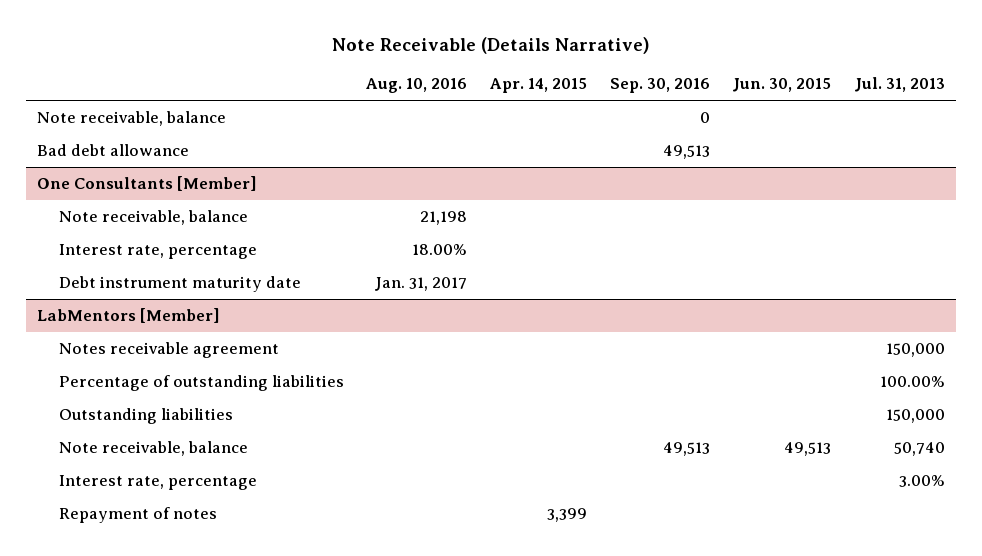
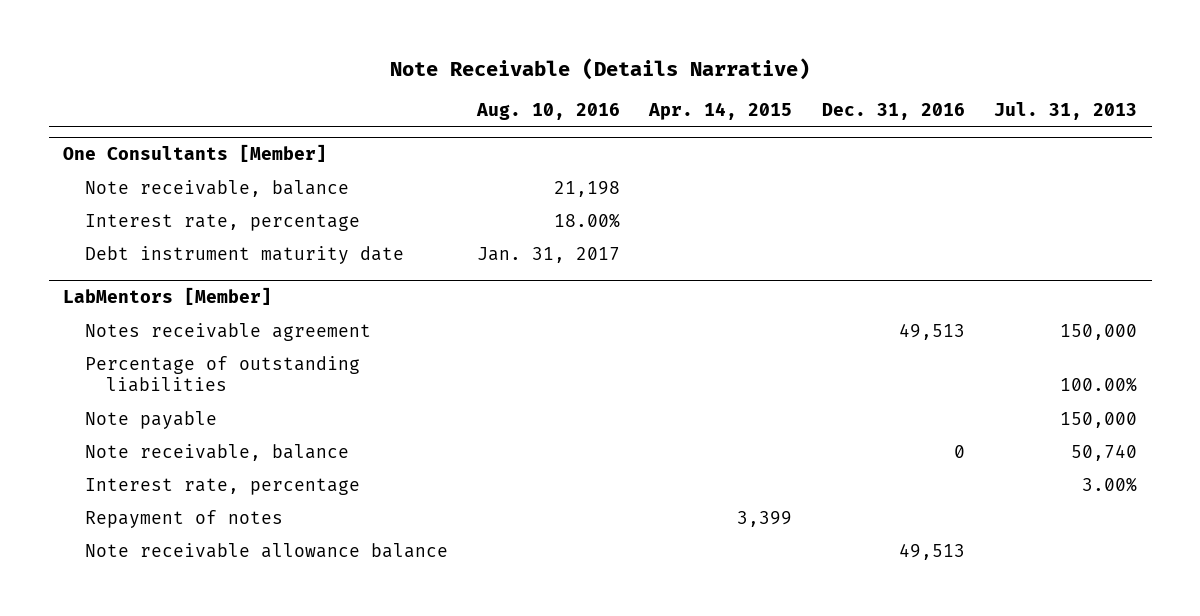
- | Aug. 10, 2016 | Apr. 14, 2015 | Sep. 30, 2016 | Jun. 30, 2015 | Jul. 31, 2013
+ | Aug. 10, 2016 | Apr. 14, 2015 | Dec. 31, 2016 | Jul. 31, 2013
- Note receivable, balance | | | 0 | |
- Bad debt allowance | | | 49,513 | |
@ LabMentors [Member]
- Outstanding liabilities | | | | | 150,000
+ Note payable | | | | 150,000
+ Note receivable allowance balance | | | 49,513 |

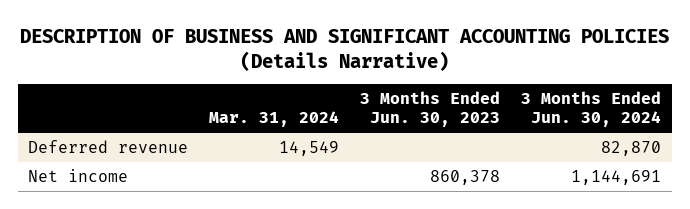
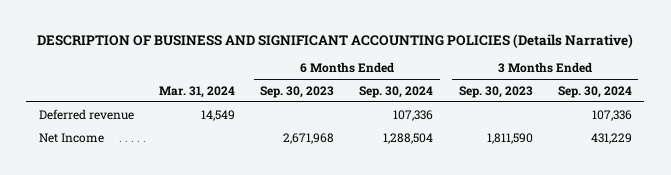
- | Mar. 31, 2024 | 3 Months Ended Jun. 30, 2023 | 3 Months Ended Jun. 30, 2024
+ | Mar. 31, 2024 | 6 Months Ended Sep. 30, 2023 | 6 Months Ended Sep. 30, 2024 | 3 Months Ended Sep. 30, 2023 | 3 Months Ended Sep. 30, 2024
- Net income | | 860,378 | 1,144,691
+ Net Income | | 2,671,968 | 1,288,504 | 1,811,590 | 431,229

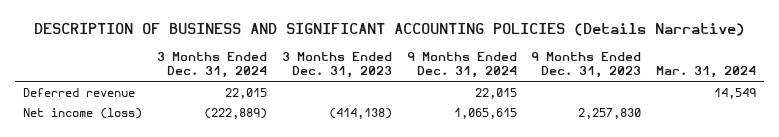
- | Mar. 31, 2024 | 6 Months Ended Sep. 30, 2023 | 6 Months Ended Sep. 30, 2024 | 3 Months Ended Sep. 30, 2023 | 3 Months Ended Sep. 30, 2024
+ | 3 Months Ended Dec. 31, 2024 | 3 Months Ended Dec. 31, 2023 | 9 Months Ended Dec. 31, 2024 | 9 Months Ended Dec. 31, 2023 | Mar. 31, 2024
- Net Income | | 2,671,968 | 1,288,504 | 1,811,590 | 431,229
+ Net income (loss) | (222,889) | (414,138) | 1,065,615 | 2,257,830 |

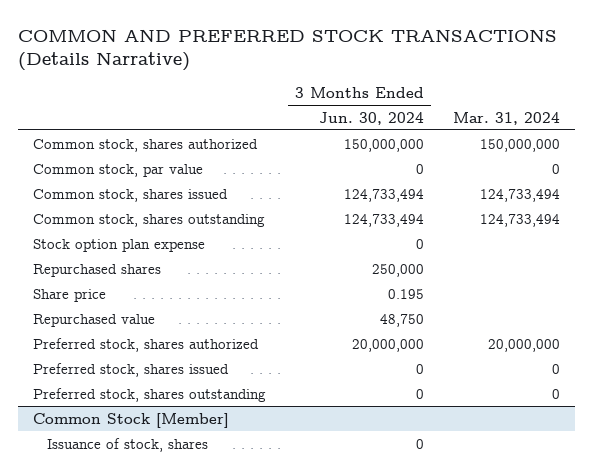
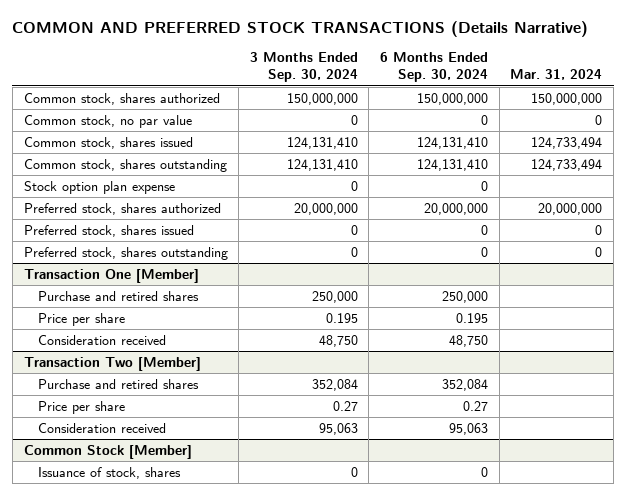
- | 3 Months Ended Jun. 30, 2024 | Mar. 31, 2024
+ | 3 Months Ended Sep. 30, 2024 | 6 Months Ended Sep. 30, 2024 | Mar. 31, 2024
- Common stock, par value | 0 | 0
+ Common stock, no par value | 0 | 0 | 0
- Repurchased shares | 250,000 |
- Share price | 0.195 |
- Repurchased value | 48,750 |
+ Transaction One [Member]
+ Purchase and retired shares | 250,000 | 250,000 |
+ Price per share | 0.195 | 0.195 |
+ Consideration received | 48,750 | 48,750 |
+ Transaction Two [Member]
+ Purchase and retired shares | 352,084 | 352,084 |
+ Price per share | 0.27 | 0.27 |
+ Consideration received | 95,063 | 95,063 |

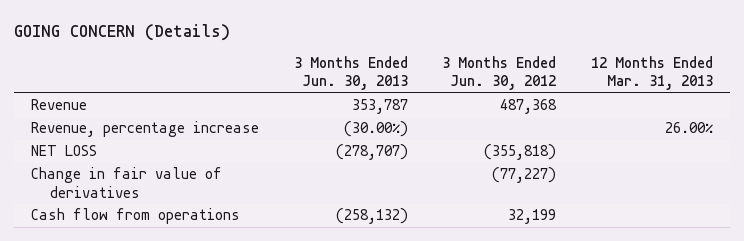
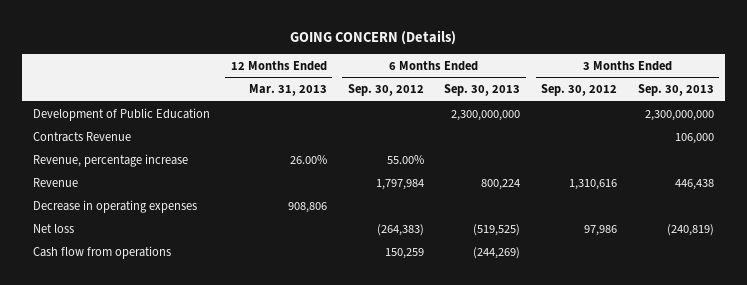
- | 3 Months Ended Jun. 30, 2013 | 3 Months Ended Jun. 30, 2012 | 12 Months Ended Mar. 31, 2013
+ | 12 Months Ended Mar. 31, 2013 | 6 Months Ended Sep. 30, 2012 | 6 Months Ended Sep. 30, 2013 | 3 Months Ended Sep. 30, 2012 | 3 Months Ended Sep. 30, 2013
+ Development of Public Education | | | 2,300,000,000 | | 2,300,000,000
+ Contracts Revenue | | | | | 106,000
- NET LOSS | (278,707) | (355,818) |
- Change in fair value of derivatives | | (77,227) |
moved down: Revenue | | 1,797,984 | 800,224 | 1,310,616 | 446,438
+ Decrease in operating expenses | 908,806 | | | |
+ Net loss | | (264,383) | (519,525) | 97,986 | (240,819)

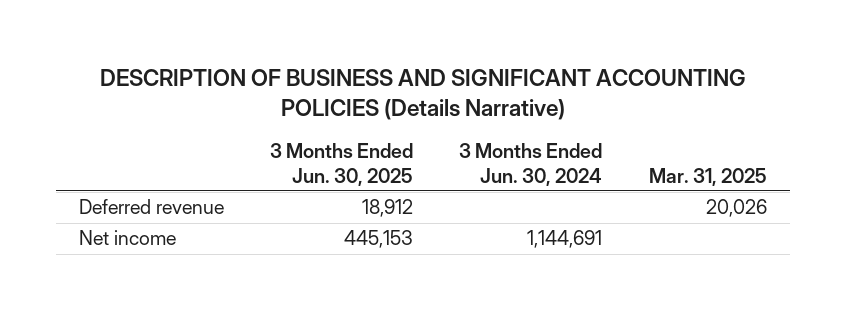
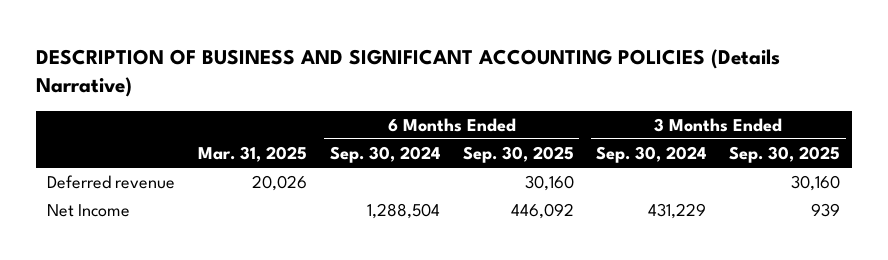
- | 3 Months Ended Jun. 30, 2025 | 3 Months Ended Jun. 30, 2024 | Mar. 31, 2025
+ | Mar. 31, 2025 | 6 Months Ended Sep. 30, 2024 | 6 Months Ended Sep. 30, 2025 | 3 Months Ended Sep. 30, 2024 | 3 Months Ended Sep. 30, 2025
- Net income | 445,153 | 1,144,691 |
+ Net Income | | 1,288,504 | 446,092 | 431,229 | 939

